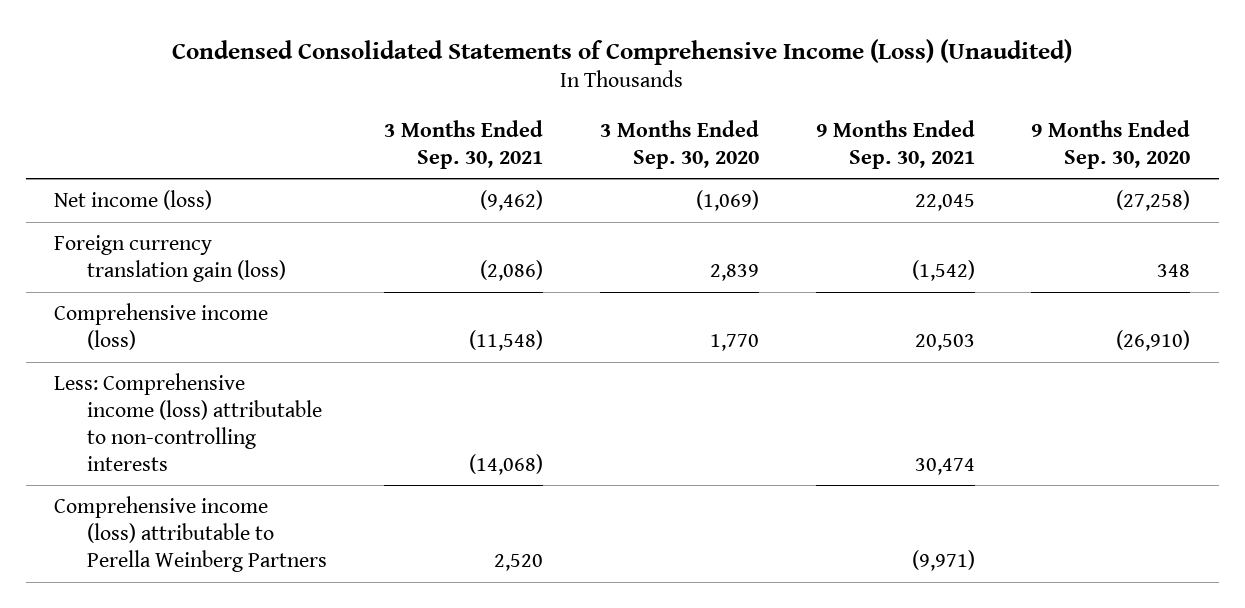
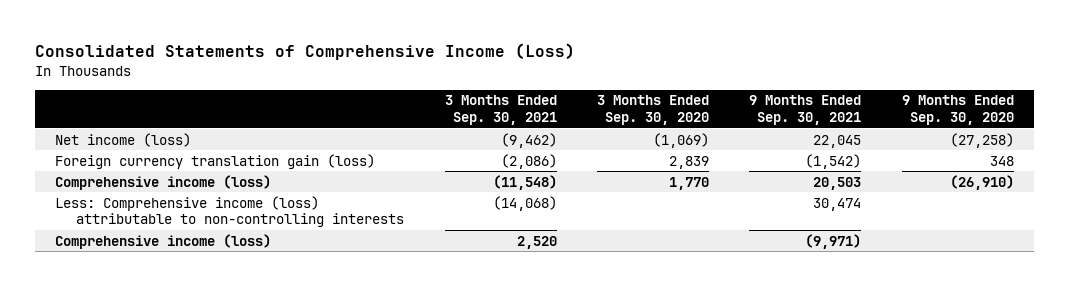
- Condensed Consolidated Statements of Comprehensive Income (Loss) (Unaudited)
+ Consolidated Statements of Comprehensive Income (Loss)
- Comprehensive income (loss) attributable to Perella Weinberg Partners | 2,520 | | (9,971) |
+ Comprehensive income (loss) | 2,520 | | (9,971) |

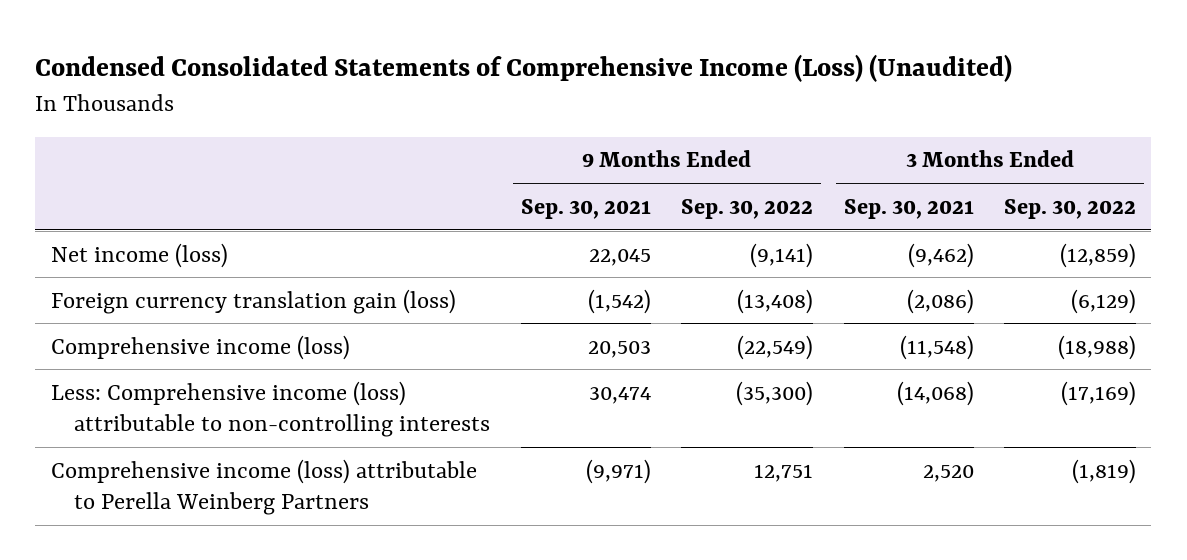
- Consolidated Statements of Comprehensive Income (Loss)
+ Condensed Consolidated Statements of Comprehensive Income (Loss) (Unaudited)
- | 3 Months Ended Sep. 30, 2021 | 3 Months Ended Sep. 30, 2020 | 9 Months Ended Sep. 30, 2021 | 9 Months Ended Sep. 30, 2020
+ | 9 Months Ended Sep. 30, 2021 | 9 Months Ended Sep. 30, 2022 | 3 Months Ended Sep. 30, 2021 | 3 Months Ended Sep. 30, 2022
- Comprehensive income (loss) | 2,520 | | (9,971) |
+ Comprehensive income (loss) attributable to Perella Weinberg Partners | (9,971) | 12,751 | 2,520 | (1,819)

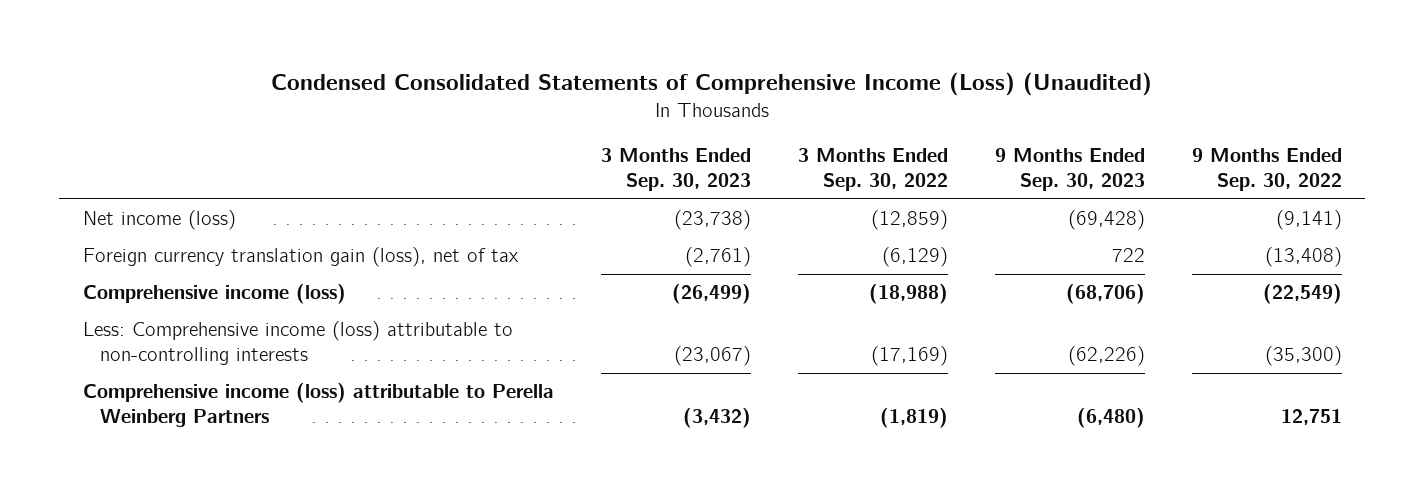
- | 9 Months Ended Sep. 30, 2021 | 9 Months Ended Sep. 30, 2022 | 3 Months Ended Sep. 30, 2021 | 3 Months Ended Sep. 30, 2022
+ | 3 Months Ended Sep. 30, 2023 | 3 Months Ended Sep. 30, 2022 | 9 Months Ended Sep. 30, 2023 | 9 Months Ended Sep. 30, 2022
- Foreign currency translation gain (loss) | (1,542) | (13,408) | (2,086) | (6,129)
+ Foreign currency translation gain (loss), net of tax | (2,761) | (6,129) | 722 | (13,408)

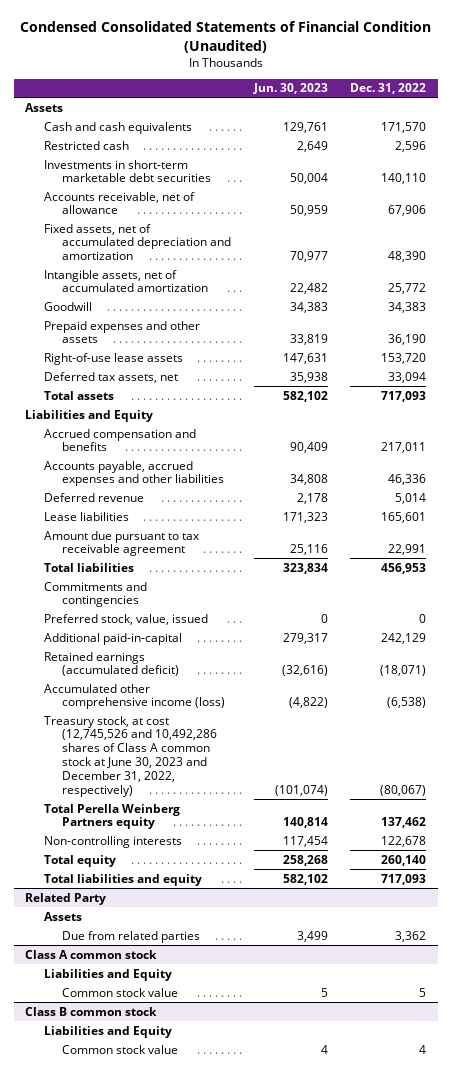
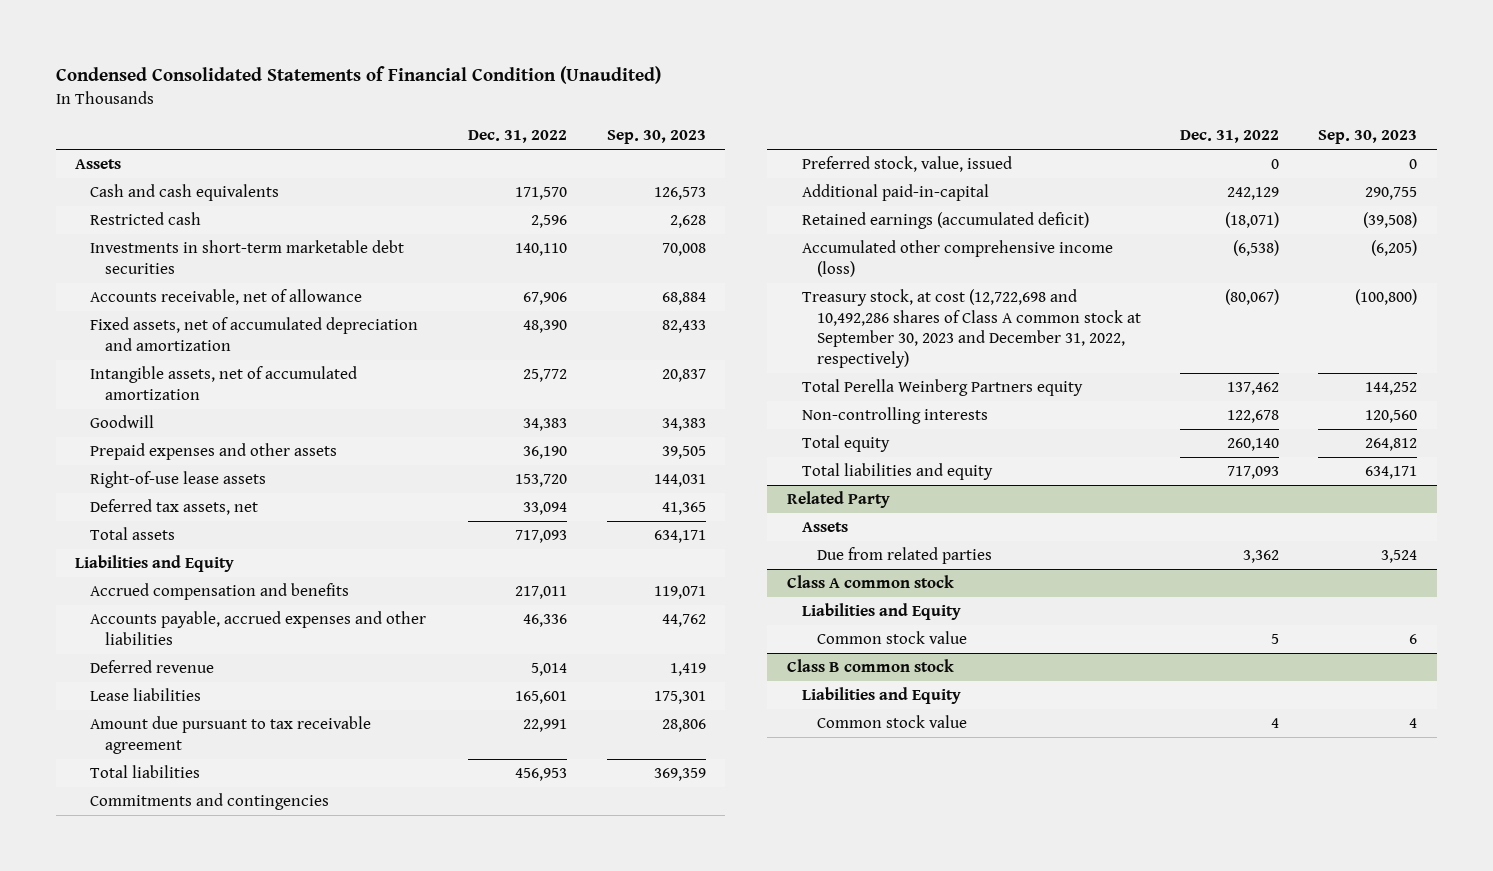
- | Jun. 30, 2023 | Dec. 31, 2022
+ | Dec. 31, 2022 | Sep. 30, 2023
- Treasury stock, at cost (12,745,526 and 10,492,286 shares of Class A common stock at June 30, 2023 and December 31, 2022, respectively) | (101,074) | (80,067)
+ Treasury stock, at cost (12,722,698 and 10,492,286 shares of Class A common stock at September 30, 2023 and December 31, 2022, respectively) | (80,067) | (100,800)

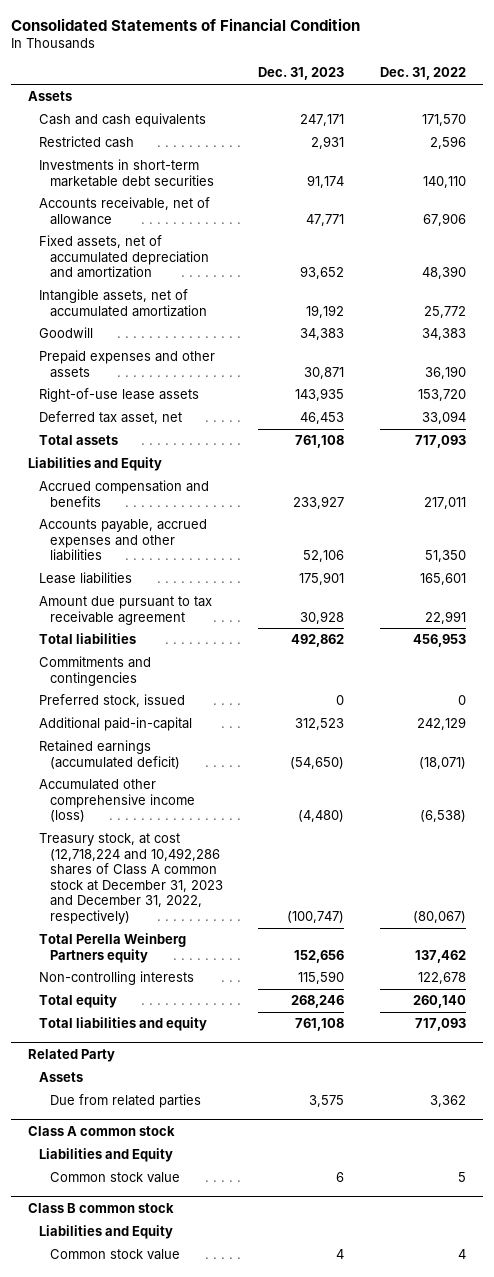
- Condensed Consolidated Statements of Financial Condition (Unaudited)
+ Consolidated Statements of Financial Condition
- | Dec. 31, 2022 | Sep. 30, 2023
+ | Dec. 31, 2023 | Dec. 31, 2022
- Deferred tax assets, net | 33,094 | 41,365
+ Deferred tax asset, net | 46,453 | 33,094
- Accounts payable, accrued expenses and other liabilities | 46,336 | 44,762
- Deferred revenue | 5,014 | 1,419
+ Accounts payable, accrued expenses and other liabilities | 52,106 | 51,350
- Preferred stock, value, issued | 0 | 0
+ Preferred stock, issued | 0 | 0
- Treasury stock, at cost (12,722,698 and 10,492,286 shares of Class A common stock at September 30, 2023 and December 31, 2022, respectively) | (80,067) | (100,800)
+ Treasury stock, at cost (12,718,224 and 10,492,286 shares of Class A common stock at December 31, 2023 and December 31, 2022, respectively) | (100,747) | (80,067)

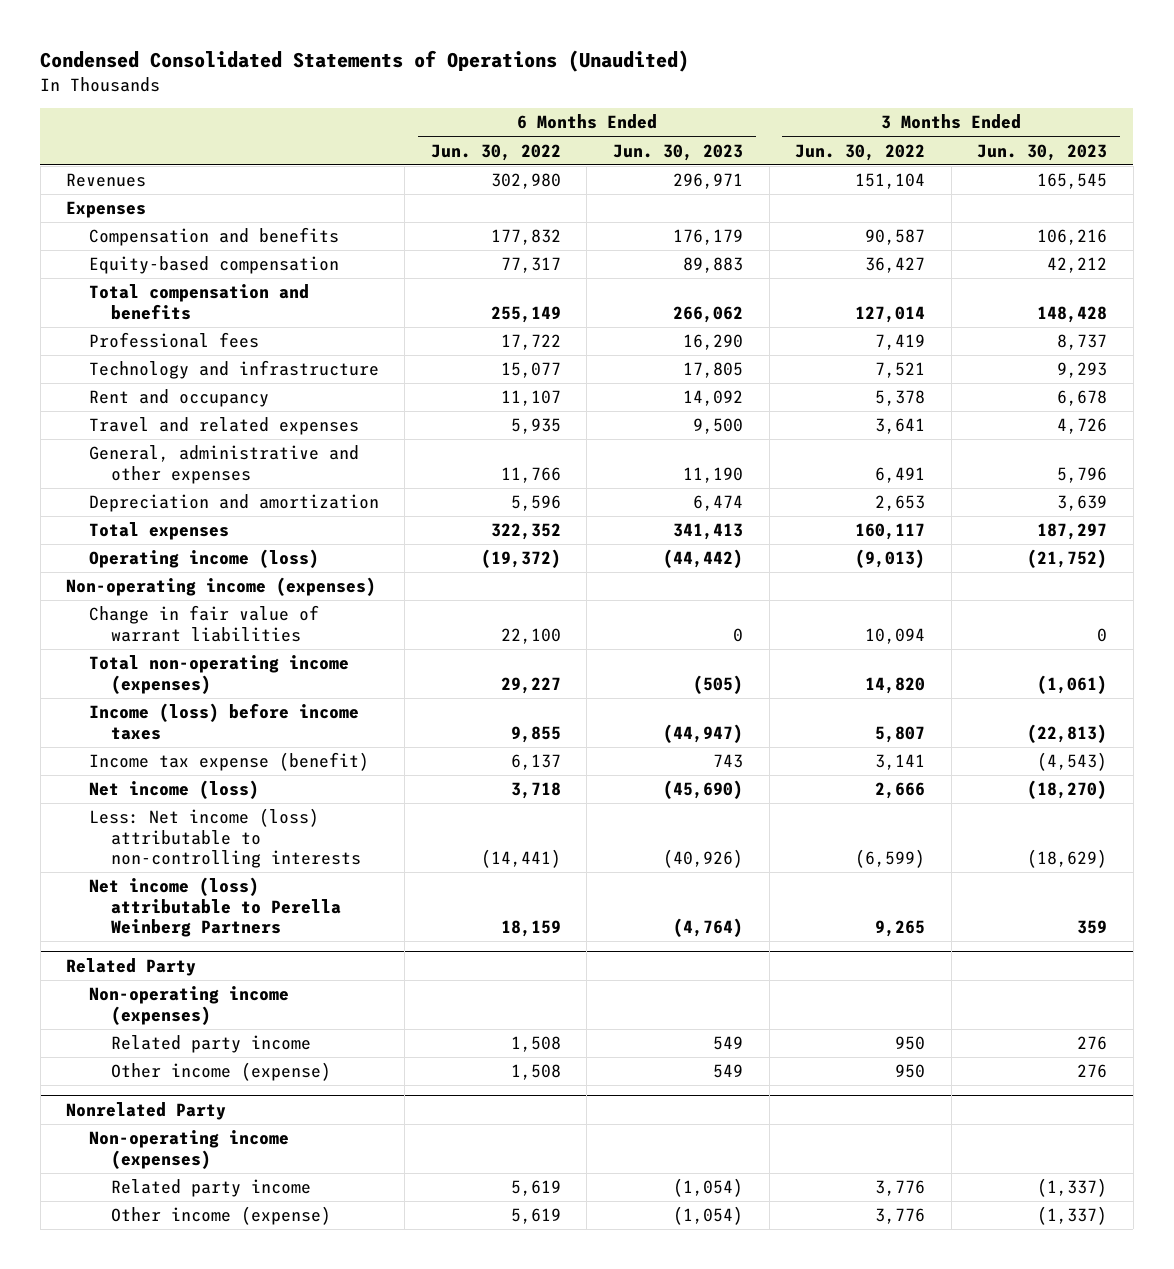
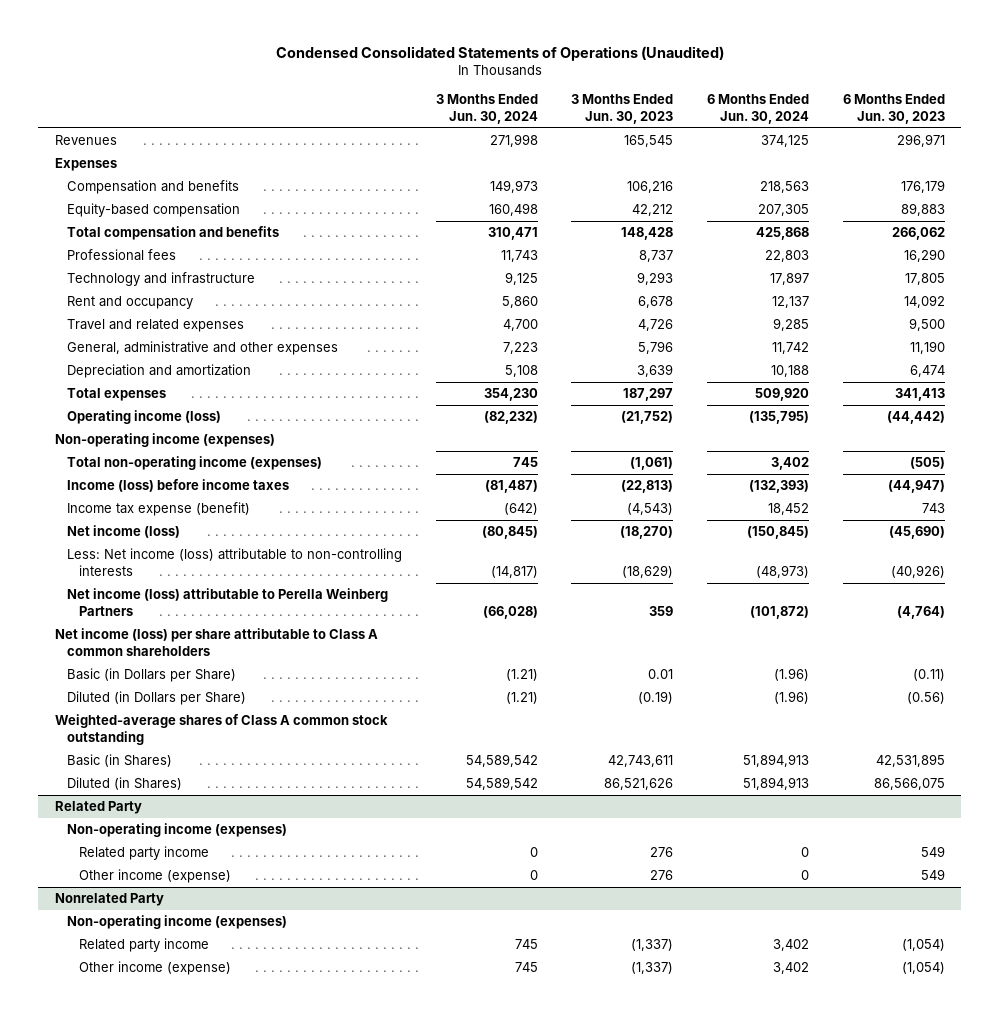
- | 6 Months Ended Jun. 30, 2022 | 6 Months Ended Jun. 30, 2023 | 3 Months Ended Jun. 30, 2022 | 3 Months Ended Jun. 30, 2023
+ | 3 Months Ended Jun. 30, 2024 | 3 Months Ended Jun. 30, 2023 | 6 Months Ended Jun. 30, 2024 | 6 Months Ended Jun. 30, 2023
- Change in fair value of warrant liabilities | 22,100 | 0 | 10,094 | 0
+ Net income (loss) per share attributable to Class A common shareholders
+ Basic (in Dollars per Share) | (1.21) | 0.01 | (1.96) | (0.11)
+ Diluted (in Dollars per Share) | (1.21) | (0.19) | (1.96) | (0.56)
+ Weighted-average shares of Class A common stock outstanding
+ Basic (in Shares) | 54,589,542 | 42,743,611 | 51,894,913 | 42,531,895
+ Diluted (in Shares) | 54,589,542 | 86,521,626 | 51,894,913 | 86,566,075

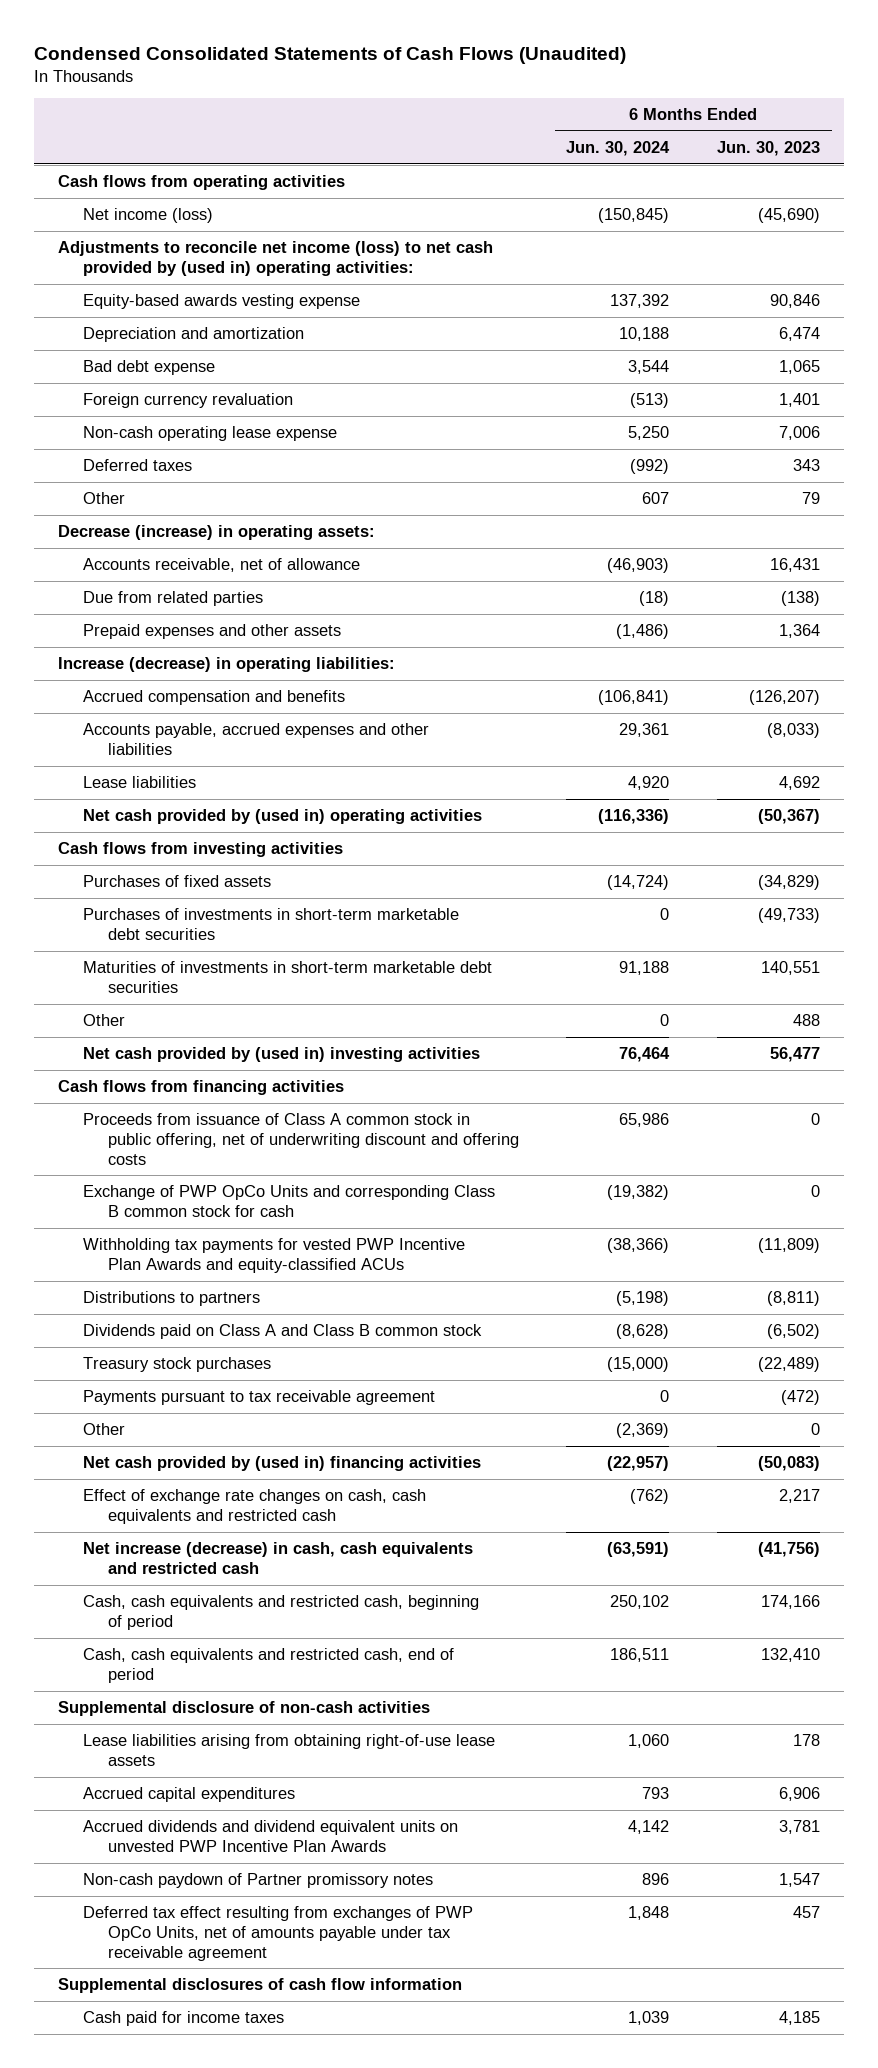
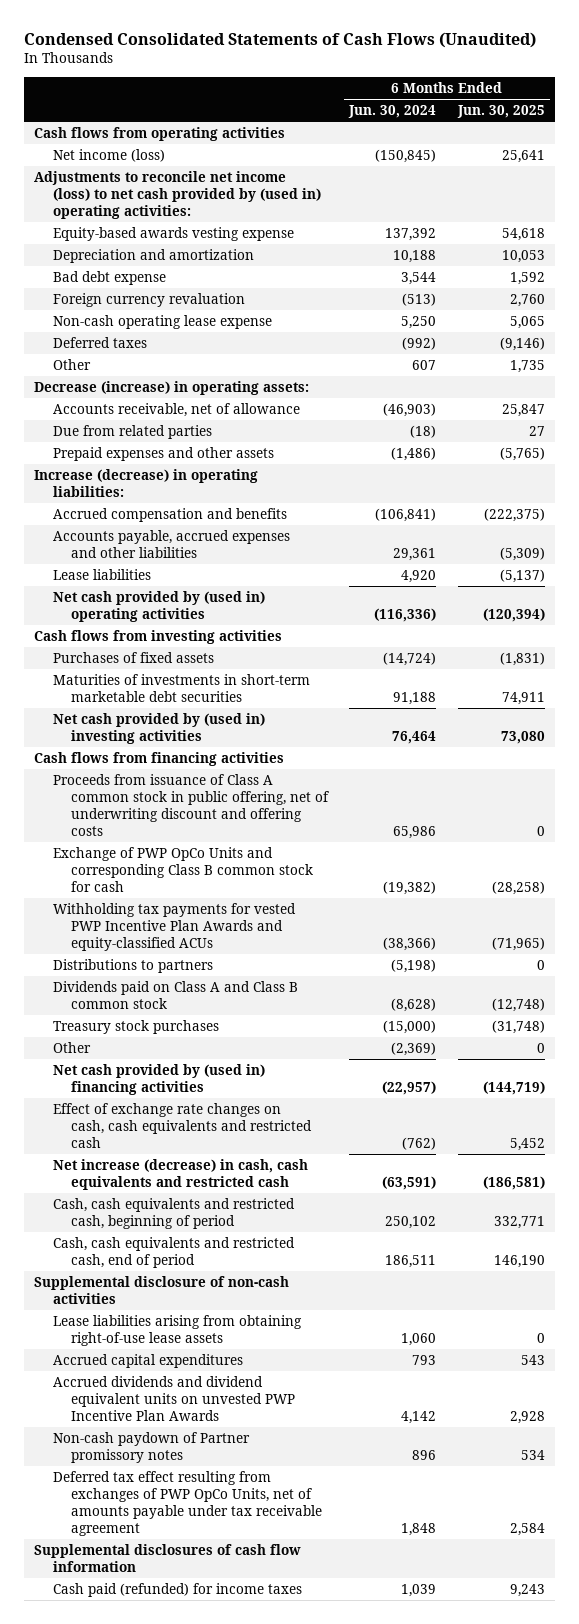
- | 6 Months Ended Jun. 30, 2024 | 6 Months Ended Jun. 30, 2023
+ | 6 Months Ended Jun. 30, 2024 | 6 Months Ended Jun. 30, 2025
- Purchases of investments in short-term marketable debt securities | 0 | (49,733)
- Other | 0 | 488
- Payments pursuant to tax receivable agreement | 0 | (472)
- Cash paid for income taxes | 1,039 | 4,185
+ Cash paid (refunded) for income taxes | 1,039 | 9,243

